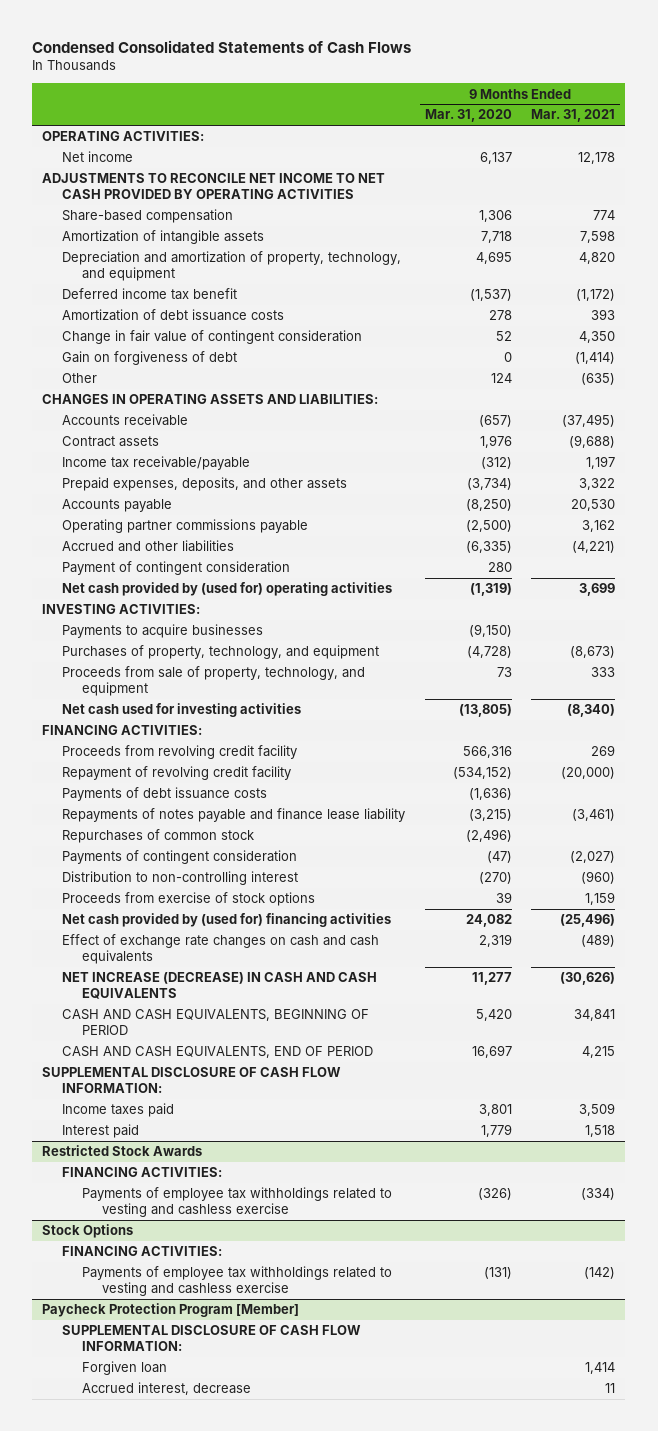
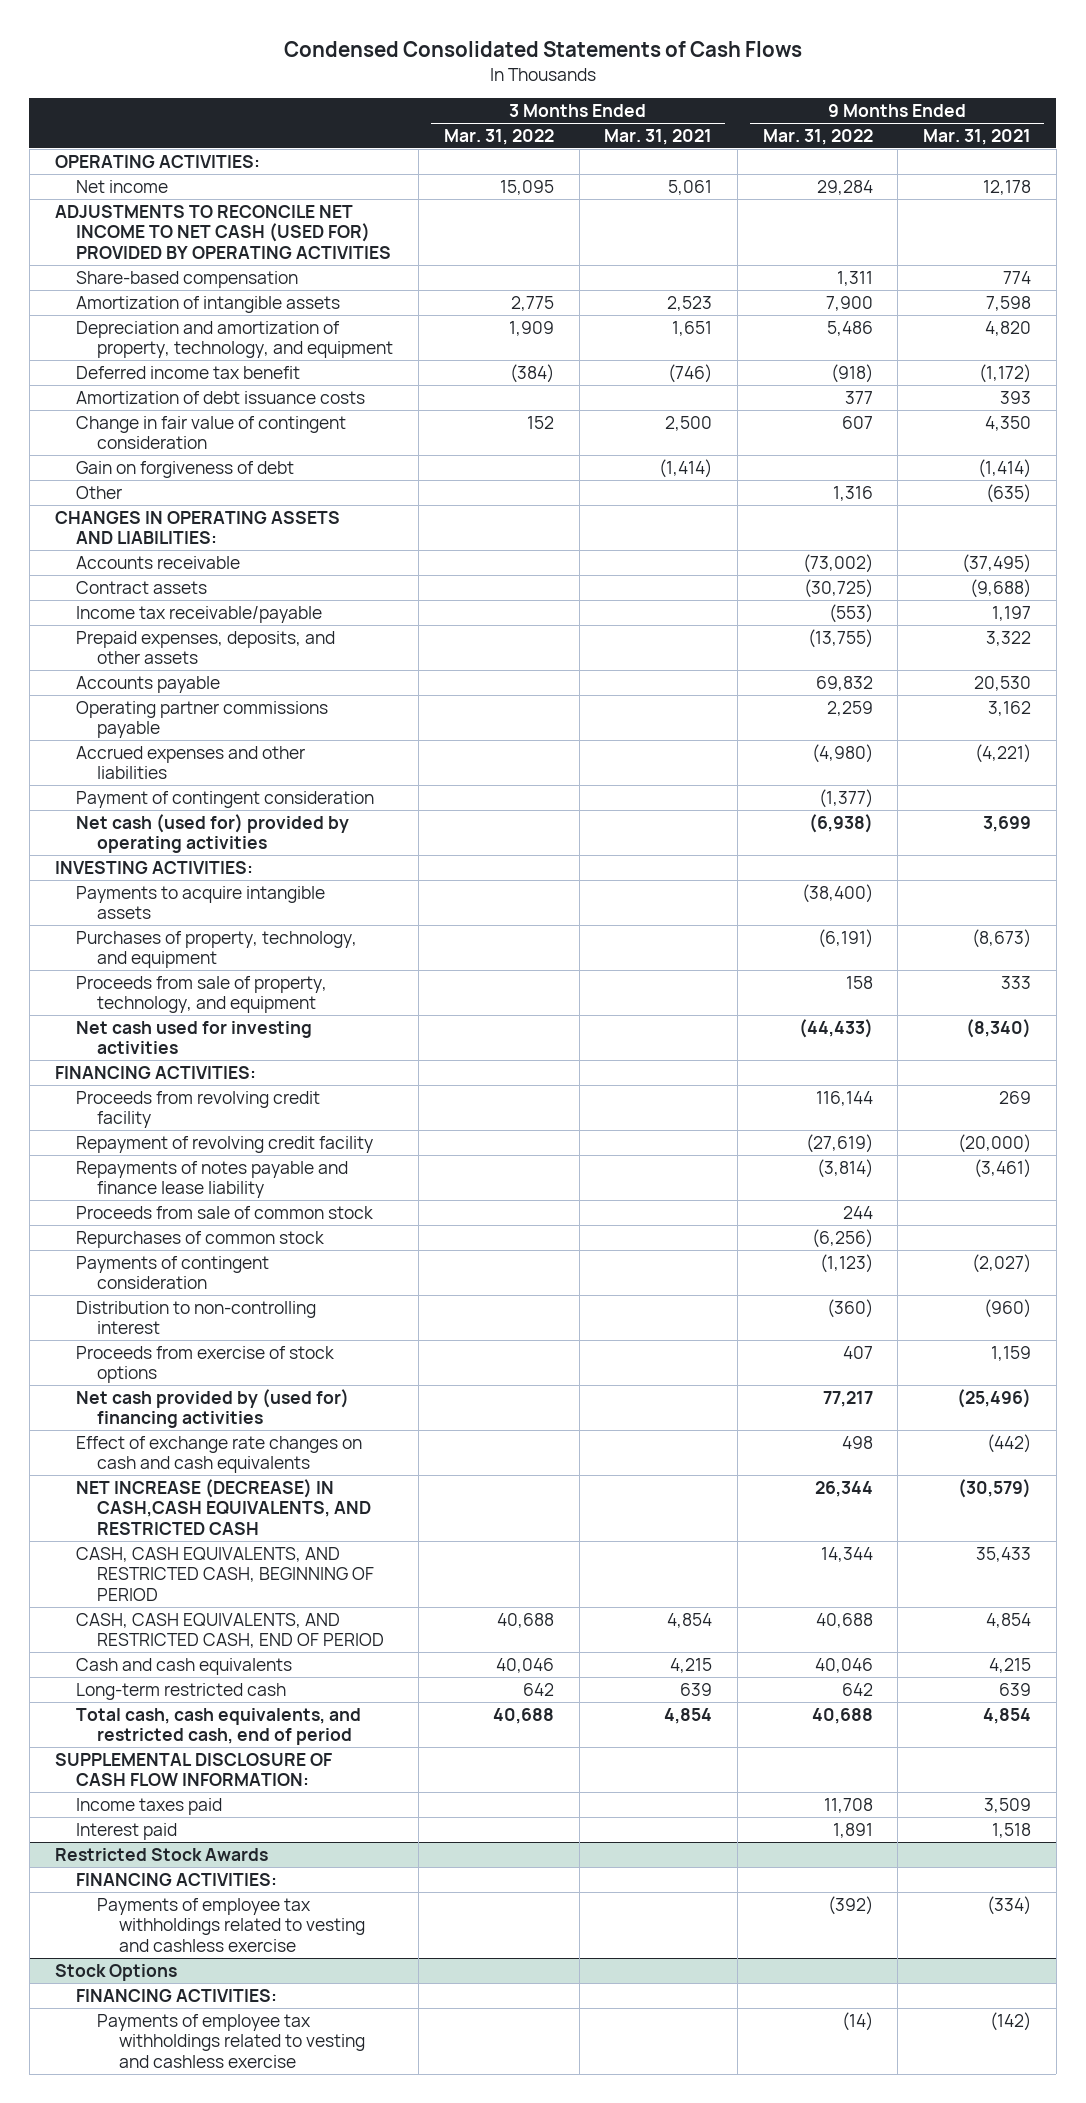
- | 9 Months Ended Mar. 31, 2020 | 9 Months Ended Mar. 31, 2021
+ | 3 Months Ended Mar. 31, 2022 | 3 Months Ended Mar. 31, 2021 | 9 Months Ended Mar. 31, 2022 | 9 Months Ended Mar. 31, 2021
- ADJUSTMENTS TO RECONCILE NET INCOME TO NET CASH PROVIDED BY OPERATING ACTIVITIES
+ ADJUSTMENTS TO RECONCILE NET INCOME TO NET CASH (USED FOR) PROVIDED BY OPERATING ACTIVITIES
- Accrued and other liabilities | (6,335) | (4,221)
+ Accrued expenses and other liabilities | | | (4,980) | (4,221)
- Net cash provided by (used for) operating activities | (1,319) | 3,699
+ Net cash (used for) provided by operating activities | | | (6,938) | 3,699
- Payments to acquire businesses | (9,150) |
+ Payments to acquire intangible assets | | | (38,400) |
- Payments of debt issuance costs | (1,636) |
+ Proceeds from sale of common stock | | | 244 |
- Effect of exchange rate changes on cash and cash equivalents | 2,319 | (489)
- NET INCREASE (DECREASE) IN CASH AND CASH EQUIVALENTS | 11,277 | (30,626)
- CASH AND CASH EQUIVALENTS, BEGINNING OF PERIOD | 5,420 | 34,841
- CASH AND CASH EQUIVALENTS, END OF PERIOD | 16,697 | 4,215
+ Effect of exchange rate changes on cash and cash equivalents | | | 498 | (442)
+ NET INCREASE (DECREASE) IN CASH,CASH EQUIVALENTS, AND RESTRICTED CASH | | | 26,344 | (30,579)
+ CASH, CASH EQUIVALENTS, AND RESTRICTED CASH, BEGINNING OF PERIOD | | | 14,344 | 35,433
+ CASH, CASH EQUIVALENTS, AND RESTRICTED CASH, END OF PERIOD | 40,688 | 4,854 | 40,688 | 4,854
+ Cash and cash equivalents | 40,046 | 4,215 | 40,046 | 4,215
+ Long-term restricted cash | 642 | 639 | 642 | 639
+ Total cash, cash equivalents, and restricted cash, end of period | 40,688 | 4,854 | 40,688 | 4,854
- Paycheck Protection Program [Member]
- SUPPLEMENTAL DISCLOSURE OF CASH FLOW INFORMATION:
- Forgiven loan | | 1,414
- Accrued interest, decrease | | 11

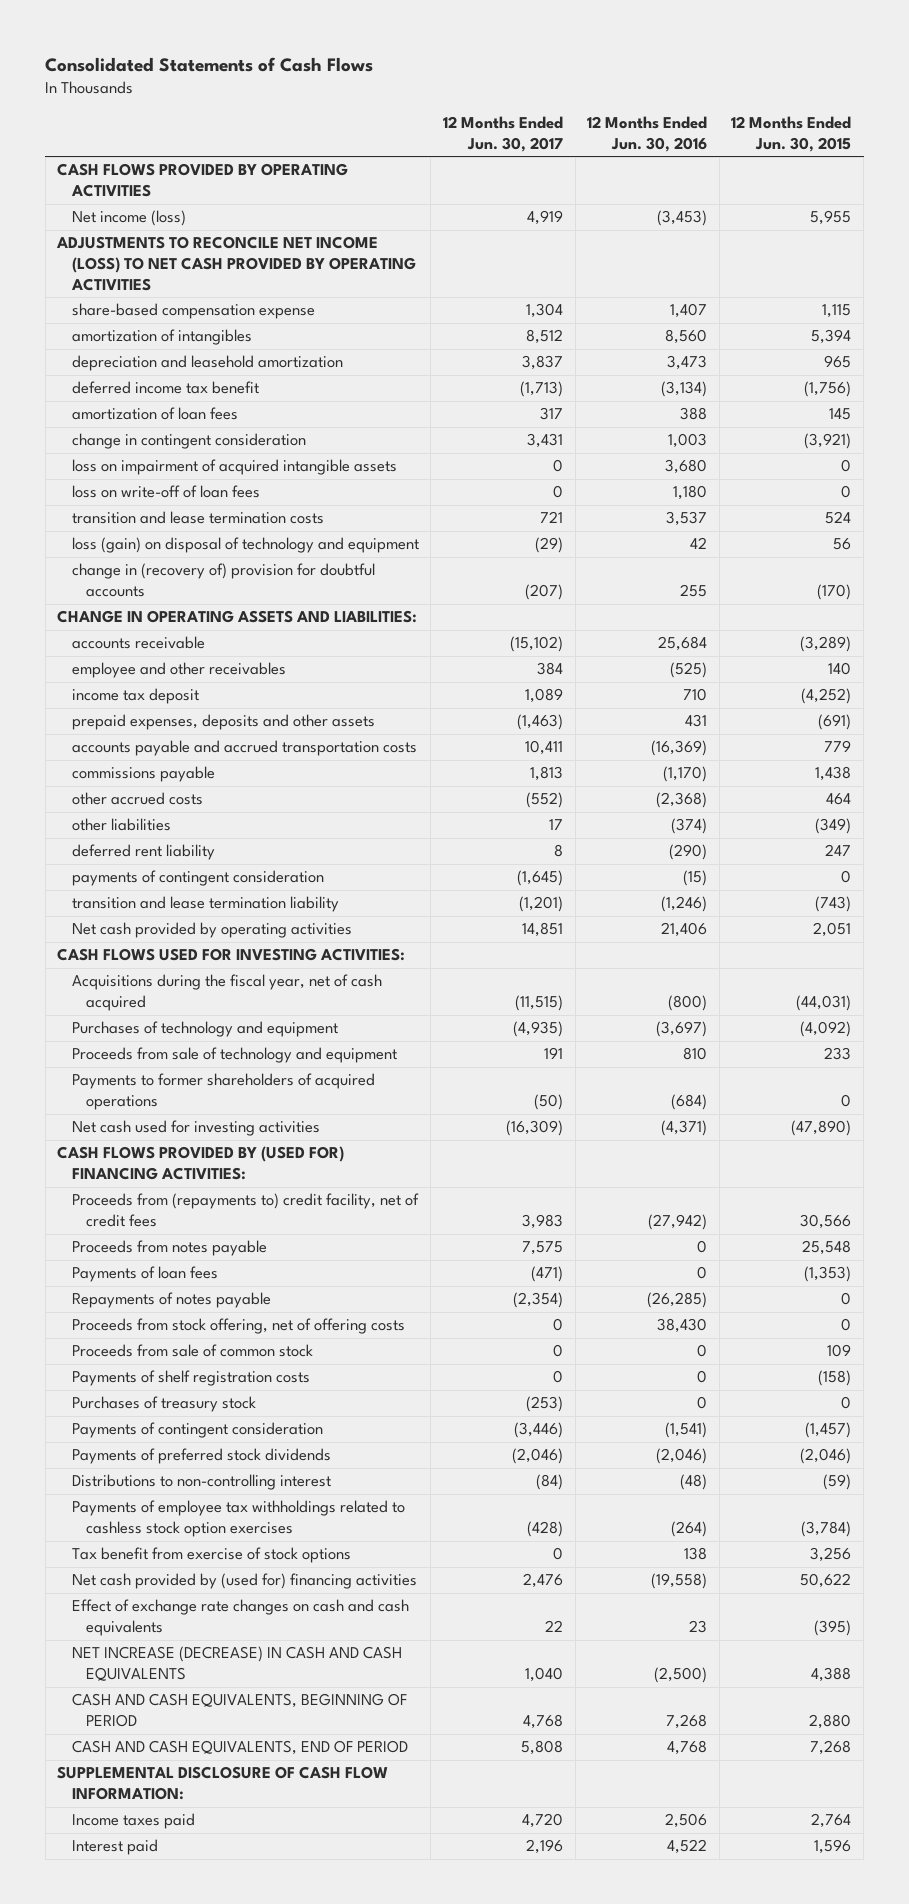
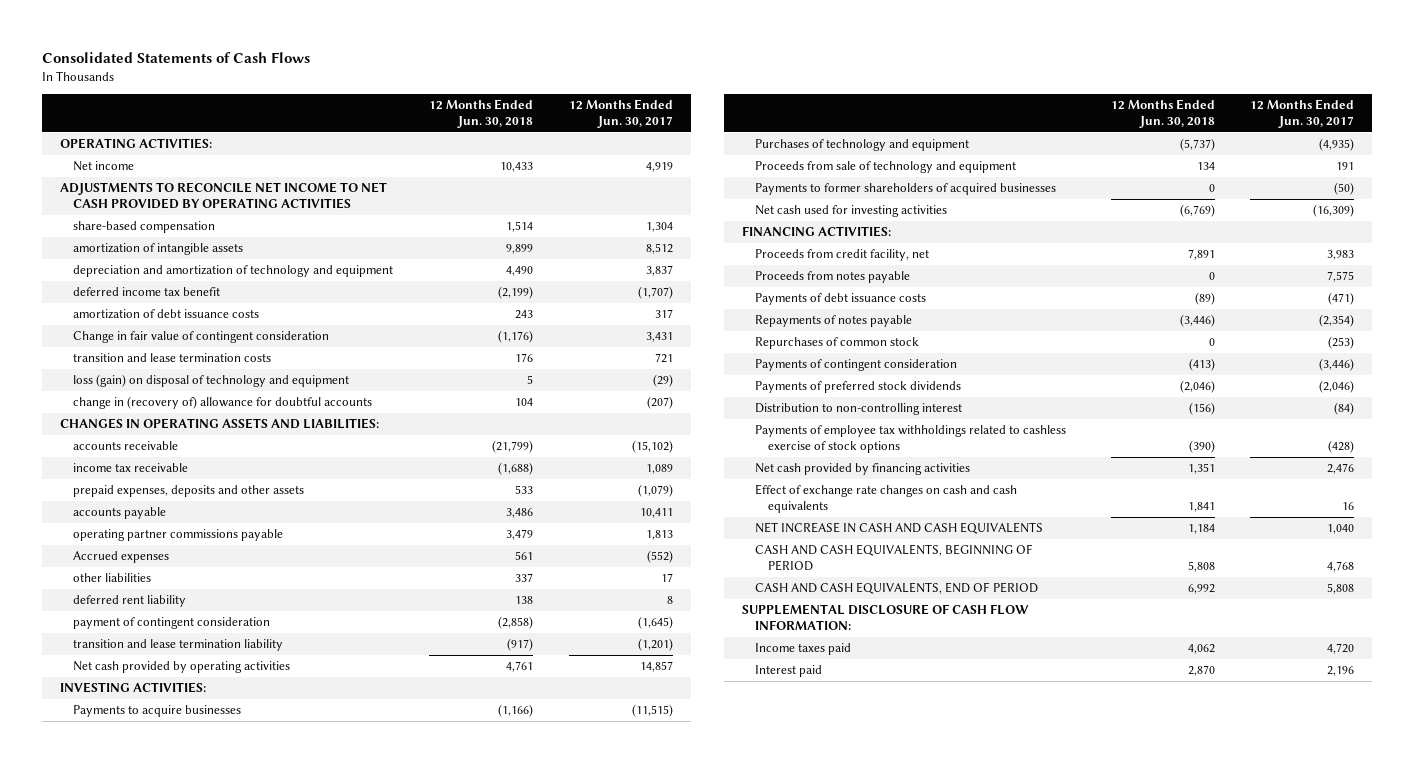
- | 12 Months Ended Jun. 30, 2017 | 12 Months Ended Jun. 30, 2016 | 12 Months Ended Jun. 30, 2015
+ | 12 Months Ended Jun. 30, 2018 | 12 Months Ended Jun. 30, 2017
- CASH FLOWS PROVIDED BY OPERATING ACTIVITIES
- Net income (loss) | 4,919 | (3,453) | 5,955
- ADJUSTMENTS TO RECONCILE NET INCOME (LOSS) TO NET CASH PROVIDED BY OPERATING ACTIVITIES
- share-based compensation expense | 1,304 | 1,407 | 1,115
- amortization of intangibles | 8,512 | 8,560 | 5,394
- depreciation and leasehold amortization | 3,837 | 3,473 | 965
- deferred income tax benefit | (1,713) | (3,134) | (1,756)
- amortization of loan fees | 317 | 388 | 145
- change in contingent consideration | 3,431 | 1,003 | (3,921)
- loss on impairment of acquired intangible assets | 0 | 3,680 | 0
- loss on write-off of loan fees | 0 | 1,180 | 0
+ OPERATING ACTIVITIES:
+ Net income | 10,433 | 4,919
+ ADJUSTMENTS TO RECONCILE NET INCOME TO NET CASH PROVIDED BY OPERATING ACTIVITIES
+ share-based compensation | 1,514 | 1,304
+ amortization of intangible assets | 9,899 | 8,512
+ depreciation and amortization of technology and equipment | 4,490 | 3,837
+ deferred income tax benefit | (2,199) | (1,707)
+ amortization of debt issuance costs | 243 | 317
+ Change in fair value of contingent consideration | (1,176) | 3,431
- change in (recovery of) provision for doubtful accounts | (207) | 255 | (170)
- CHANGE IN OPERATING ASSETS AND LIABILITIES:
+ change in (recovery of) allowance for doubtful accounts | 104 | (207)
+ CHANGES IN OPERATING ASSETS AND LIABILITIES:
- employee and other receivables | 384 | (525) | 140
- income tax deposit | 1,089 | 710 | (4,252)
- prepaid expenses, deposits and other assets | (1,463) | 431 | (691)
- accounts payable and accrued transportation costs | 10,411 | (16,369) | 779
- commissions payable | 1,813 | (1,170) | 1,438
- other accrued costs | (552) | (2,368) | 464
+ income tax receivable | (1,688) | 1,089
+ prepaid expenses, deposits and other assets | 533 | (1,079)
+ accounts payable | 3,486 | 10,411
+ operating partner commissions payable | 3,479 | 1,813
+ Accrued expenses | 561 | (552)
- payments of contingent consideration | (1,645) | (15) | 0
+ payment of contingent consideration | (2,858) | (1,645)
- Net cash provided by operating activities | 14,851 | 21,406 | 2,051
- CASH FLOWS USED FOR INVESTING ACTIVITIES:
- Acquisitions during the fiscal year, net of cash acquired | (11,515) | (800) | (44,031)
+ Net cash provided by operating activities | 4,761 | 14,857
+ INVESTING ACTIVITIES:
+ Payments to acquire businesses | (1,166) | (11,515)
- Payments to former shareholders of acquired operations | (50) | (684) | 0
+ Payments to former shareholders of acquired businesses | 0 | (50)
- CASH FLOWS PROVIDED BY (USED FOR) FINANCING ACTIVITIES:
- Proceeds from (repayments to) credit facility, net of credit fees | 3,983 | (27,942) | 30,566
+ FINANCING ACTIVITIES:
+ Proceeds from credit facility, net | 7,891 | 3,983
- Payments of loan fees | (471) | 0 | (1,353)
+ Payments of debt issuance costs | (89) | (471)
- Proceeds from stock offering, net of offering costs | 0 | 38,430 | 0
- Proceeds from sale of common stock | 0 | 0 | 109
- Payments of shelf registration costs | 0 | 0 | (158)
- Purchases of treasury stock | (253) | 0 | 0
+ Repurchases of common stock | 0 | (253)
- Distributions to non-controlling interest | (84) | (48) | (59)
- Payments of employee tax withholdings related to cashless stock option exercises | (428) | (264) | (3,784)
- Tax benefit from exercise of stock options | 0 | 138 | 3,256
- Net cash provided by (used for) financing activities | 2,476 | (19,558) | 50,622
- Effect of exchange rate changes on cash and cash equivalents | 22 | 23 | (395)
- NET INCREASE (DECREASE) IN CASH AND CASH EQUIVALENTS | 1,040 | (2,500) | 4,388
+ Distribution to non-controlling interest | (156) | (84)
+ Payments of employee tax withholdings related to cashless exercise of stock options | (390) | (428)
+ Net cash provided by financing activities | 1,351 | 2,476
+ Effect of exchange rate changes on cash and cash equivalents | 1,841 | 16
+ NET INCREASE IN CASH AND CASH EQUIVALENTS | 1,184 | 1,040

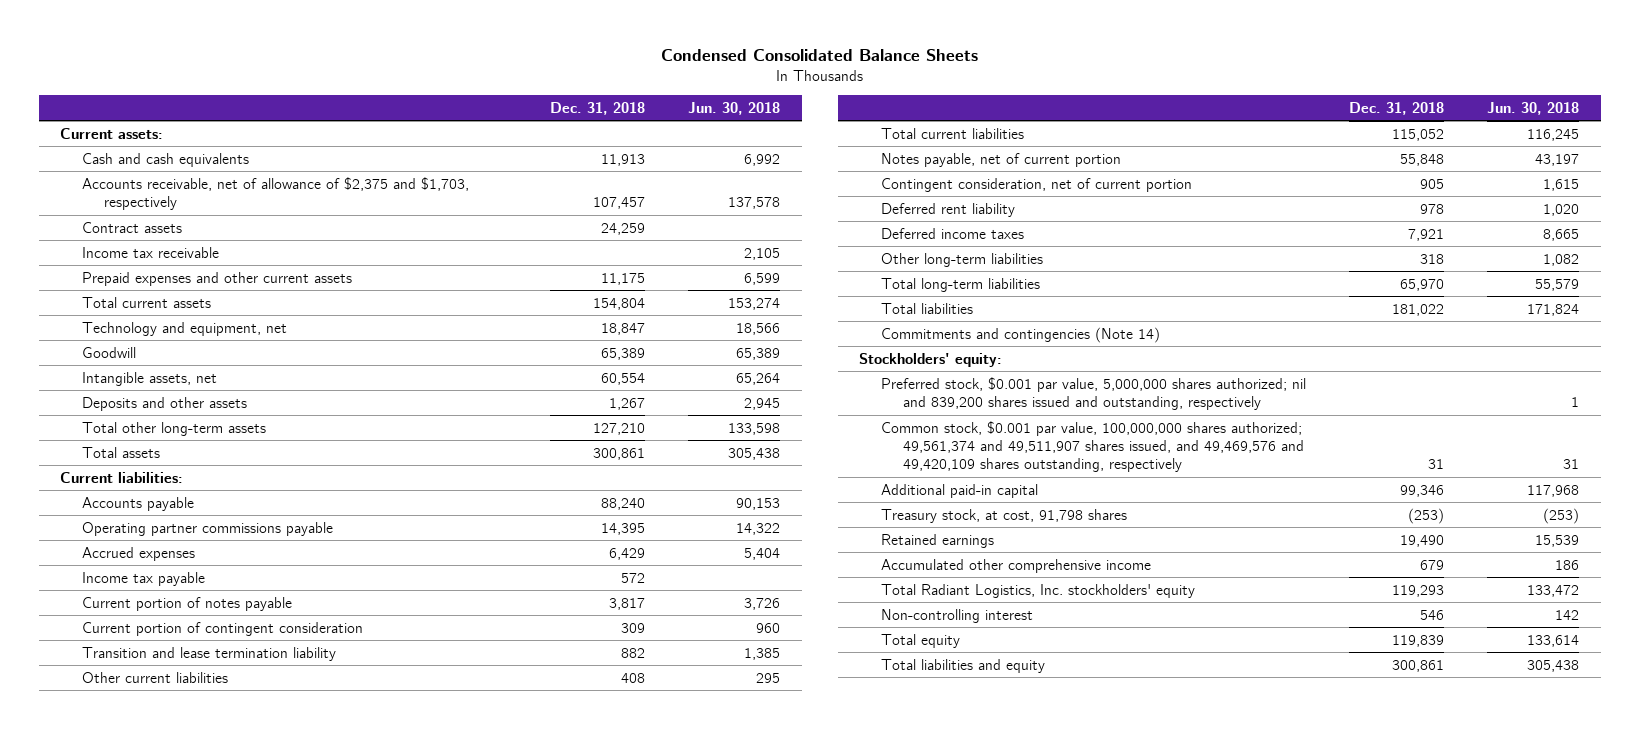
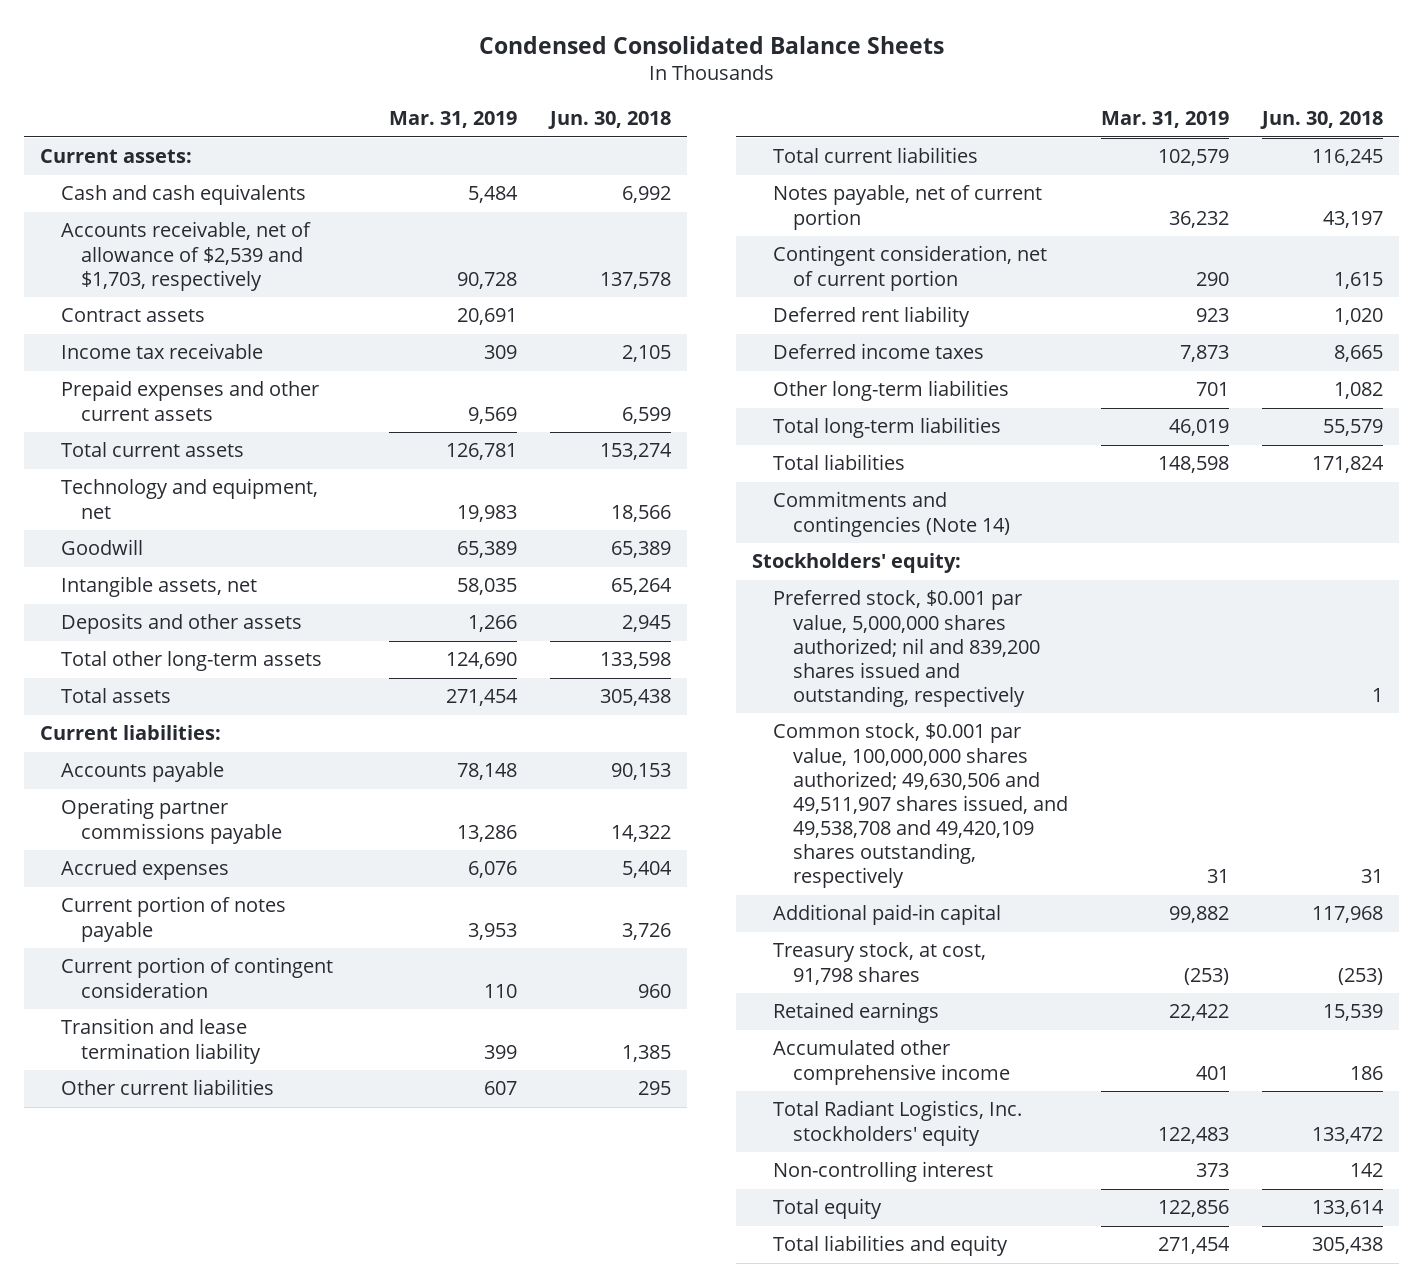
- | Dec. 31, 2018 | Jun. 30, 2018
+ | Mar. 31, 2019 | Jun. 30, 2018
- Accounts receivable, net of allowance of $2,375 and $1,703, respectively | 107,457 | 137,578
+ Accounts receivable, net of allowance of $2,539 and $1,703, respectively | 90,728 | 137,578
- Income tax payable | 572 |
- Common stock, $0.001 par value, 100,000,000 shares authorized; 49,561,374 and 49,511,907 shares issued, and 49,469,576 and 49,420,109 shares outstanding, respectively | 31 | 31
+ Common stock, $0.001 par value, 100,000,000 shares authorized; 49,630,506 and 49,511,907 shares issued, and 49,538,708 and 49,420,109 shares outstanding, respectively | 31 | 31

